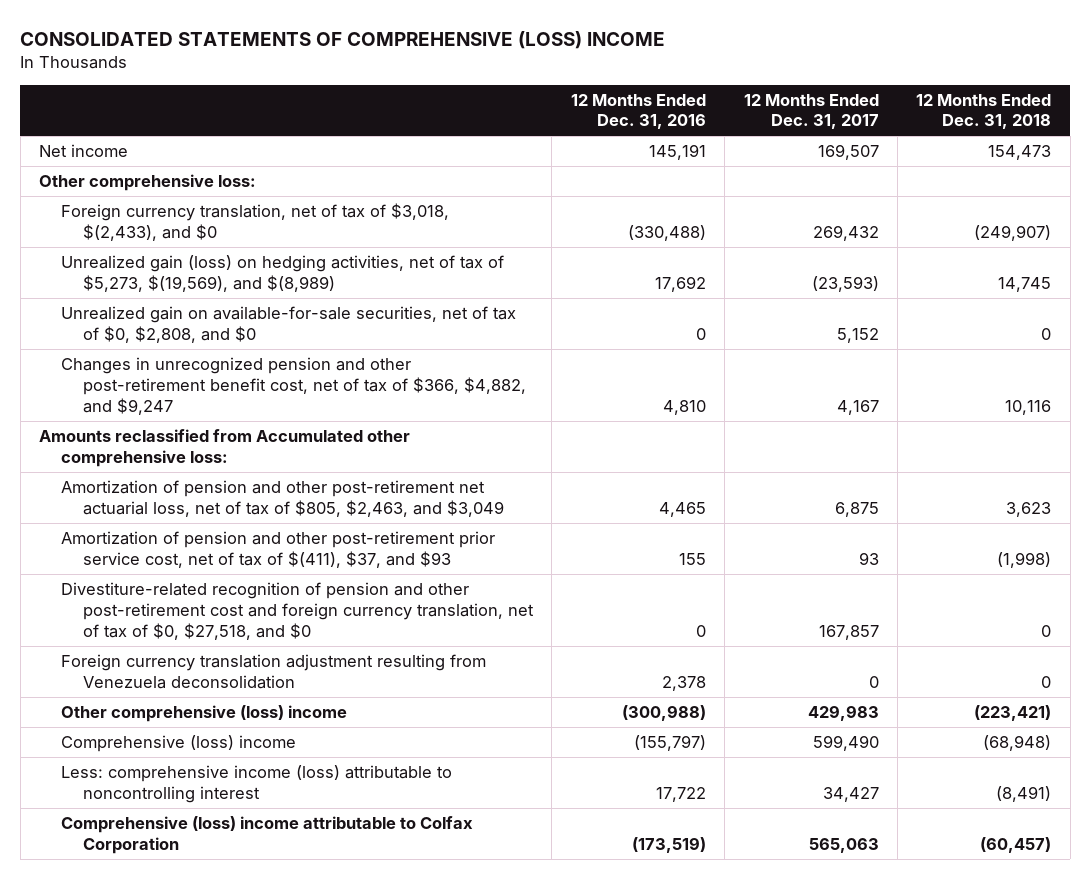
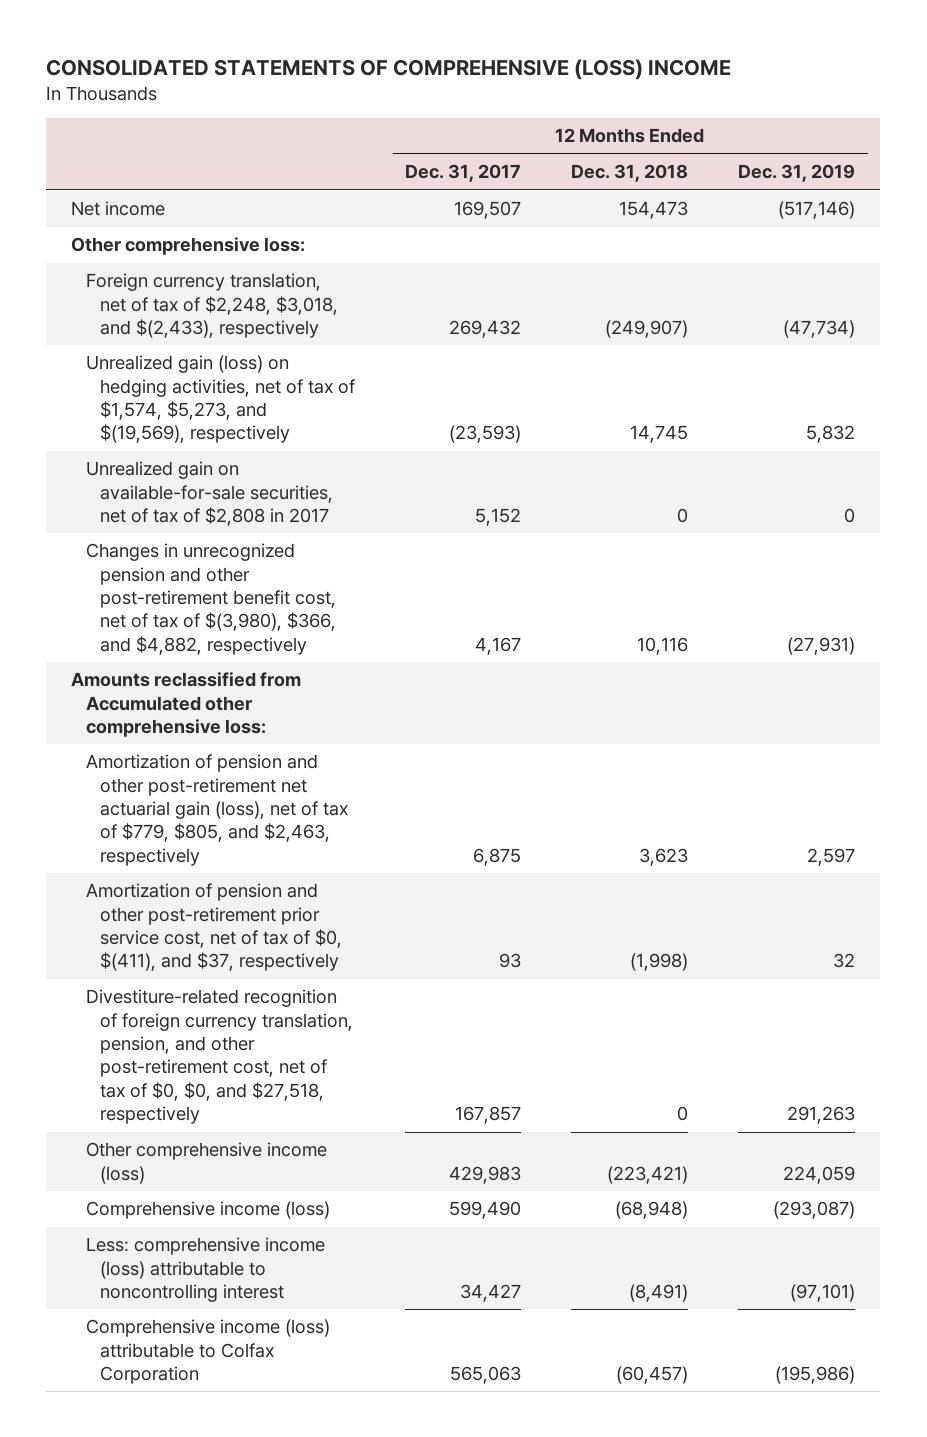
- | 12 Months Ended Dec. 31, 2016 | 12 Months Ended Dec. 31, 2017 | 12 Months Ended Dec. 31, 2018
+ | 12 Months Ended Dec. 31, 2017 | 12 Months Ended Dec. 31, 2018 | 12 Months Ended Dec. 31, 2019
- Foreign currency translation, net of tax of $3,018, $(2,433), and $0 | (330,488) | 269,432 | (249,907)
- Unrealized gain (loss) on hedging activities, net of tax of $5,273, $(19,569), and $(8,989) | 17,692 | (23,593) | 14,745
- Unrealized gain on available-for-sale securities, net of tax of $0, $2,808, and $0 | 0 | 5,152 | 0
- Changes in unrecognized pension and other post-retirement benefit cost, net of tax of $366, $4,882, and $9,247 | 4,810 | 4,167 | 10,116
+ Foreign currency translation, net of tax of $2,248, $3,018, and $(2,433), respectively | 269,432 | (249,907) | (47,734)
+ Unrealized gain (loss) on hedging activities, net of tax of $1,574, $5,273, and $(19,569), respectively | (23,593) | 14,745 | 5,832
+ Unrealized gain on available-for-sale securities, net of tax of $2,808 in 2017 | 5,152 | 0 | 0
+ Changes in unrecognized pension and other post-retirement benefit cost, net of tax of $(3,980), $366, and $4,882, respectively | 4,167 | 10,116 | (27,931)
- Amortization of pension and other post-retirement net actuarial loss, net of tax of $805, $2,463, and $3,049 | 4,465 | 6,875 | 3,623
- Amortization of pension and other post-retirement prior service cost, net of tax of $(411), $37, and $93 | 155 | 93 | (1,998)
- Divestiture-related recognition of pension and other post-retirement cost and foreign currency translation, net of tax of $0, $27,518, and $0 | 0 | 167,857 | 0
- Foreign currency translation adjustment resulting from Venezuela deconsolidation | 2,378 | 0 | 0
- Other comprehensive (loss) income | (300,988) | 429,983 | (223,421)
- Comprehensive (loss) income | (155,797) | 599,490 | (68,948)
+ Amortization of pension and other post-retirement net actuarial gain (loss), net of tax of $779, $805, and $2,463, respectively | 6,875 | 3,623 | 2,597
+ Amortization of pension and other post-retirement prior service cost, net of tax of $0, $(411), and $37, respectively | 93 | (1,998) | 32
+ Divestiture-related recognition of foreign currency translation, pension, and other post-retirement cost, net of tax of $0, $0, and $27,518, respectively | 167,857 | 0 | 291,263
+ Other comprehensive income (loss) | 429,983 | (223,421) | 224,059
+ Comprehensive income (loss) | 599,490 | (68,948) | (293,087)
- Comprehensive (loss) income attributable to Colfax Corporation | (173,519) | 565,063 | (60,457)
+ Comprehensive income (loss) attributable to Colfax Corporation | 565,063 | (60,457) | (195,986)

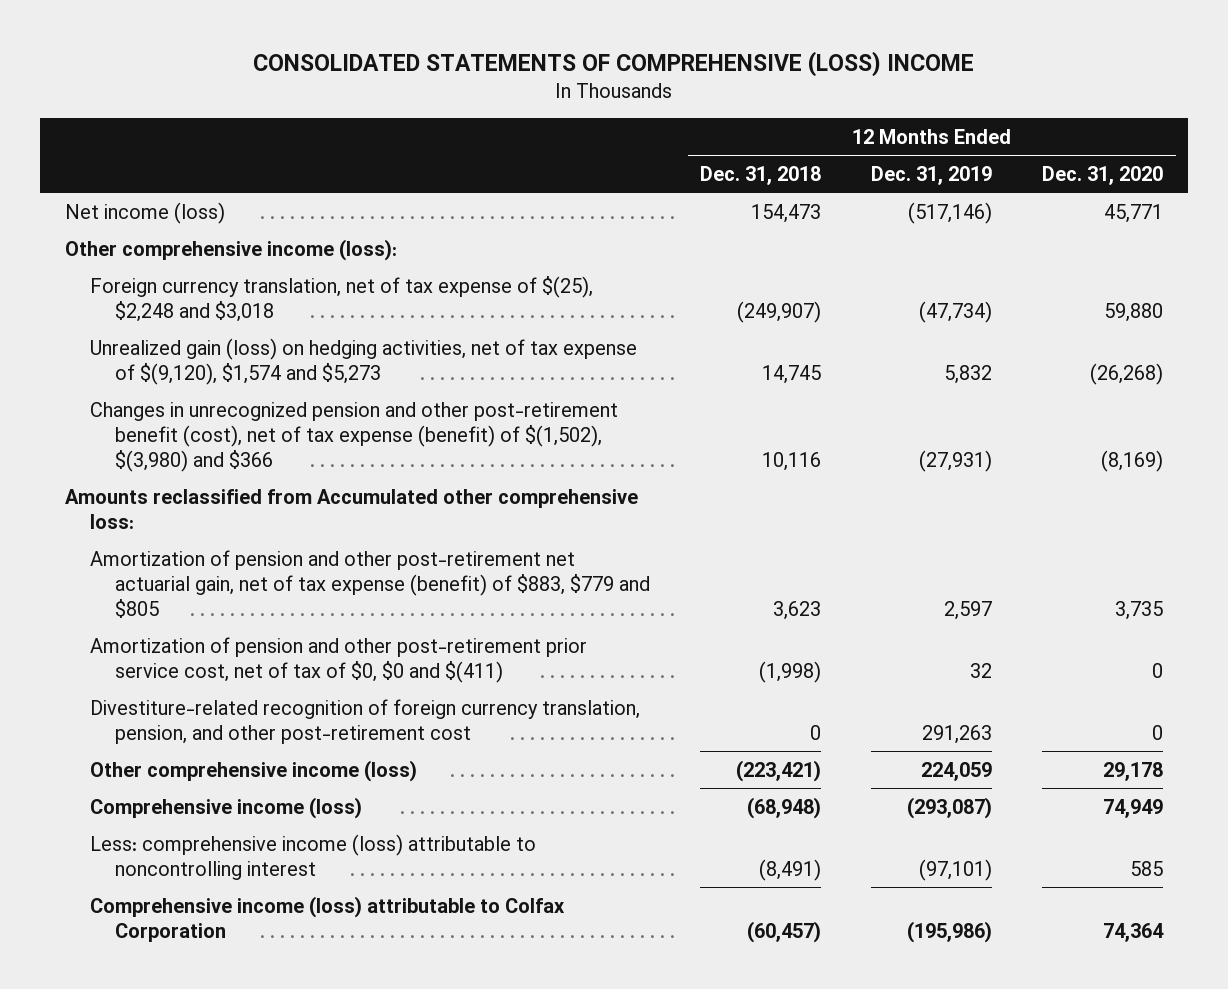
- | 12 Months Ended Dec. 31, 2017 | 12 Months Ended Dec. 31, 2018 | 12 Months Ended Dec. 31, 2019
+ | 12 Months Ended Dec. 31, 2018 | 12 Months Ended Dec. 31, 2019 | 12 Months Ended Dec. 31, 2020
- Net income | 169,507 | 154,473 | (517,146)
- Other comprehensive loss:
- Foreign currency translation, net of tax of $2,248, $3,018, and $(2,433), respectively | 269,432 | (249,907) | (47,734)
- Unrealized gain (loss) on hedging activities, net of tax of $1,574, $5,273, and $(19,569), respectively | (23,593) | 14,745 | 5,832
- Unrealized gain on available-for-sale securities, net of tax of $2,808 in 2017 | 5,152 | 0 | 0
- Changes in unrecognized pension and other post-retirement benefit cost, net of tax of $(3,980), $366, and $4,882, respectively | 4,167 | 10,116 | (27,931)
+ Net income (loss) | 154,473 | (517,146) | 45,771
+ Other comprehensive income (loss):
+ Foreign currency translation, net of tax expense of $(25), $2,248 and $3,018 | (249,907) | (47,734) | 59,880
+ Unrealized gain (loss) on hedging activities, net of tax expense of $(9,120), $1,574 and $5,273 | 14,745 | 5,832 | (26,268)
+ Changes in unrecognized pension and other post-retirement benefit (cost), net of tax expense (benefit) of $(1,502), $(3,980) and $366 | 10,116 | (27,931) | (8,169)
- Amortization of pension and other post-retirement net actuarial gain (loss), net of tax of $779, $805, and $2,463, respectively | 6,875 | 3,623 | 2,597
- Amortization of pension and other post-retirement prior service cost, net of tax of $0, $(411), and $37, respectively | 93 | (1,998) | 32
- Divestiture-related recognition of foreign currency translation, pension, and other post-retirement cost, net of tax of $0, $0, and $27,518, respectively | 167,857 | 0 | 291,263
+ Amortization of pension and other post-retirement net actuarial gain, net of tax expense (benefit) of $883, $779 and $805 | 3,623 | 2,597 | 3,735
+ Amortization of pension and other post-retirement prior service cost, net of tax of $0, $0 and $(411) | (1,998) | 32 | 0
+ Divestiture-related recognition of foreign currency translation, pension, and other post-retirement cost | 0 | 291,263 | 0

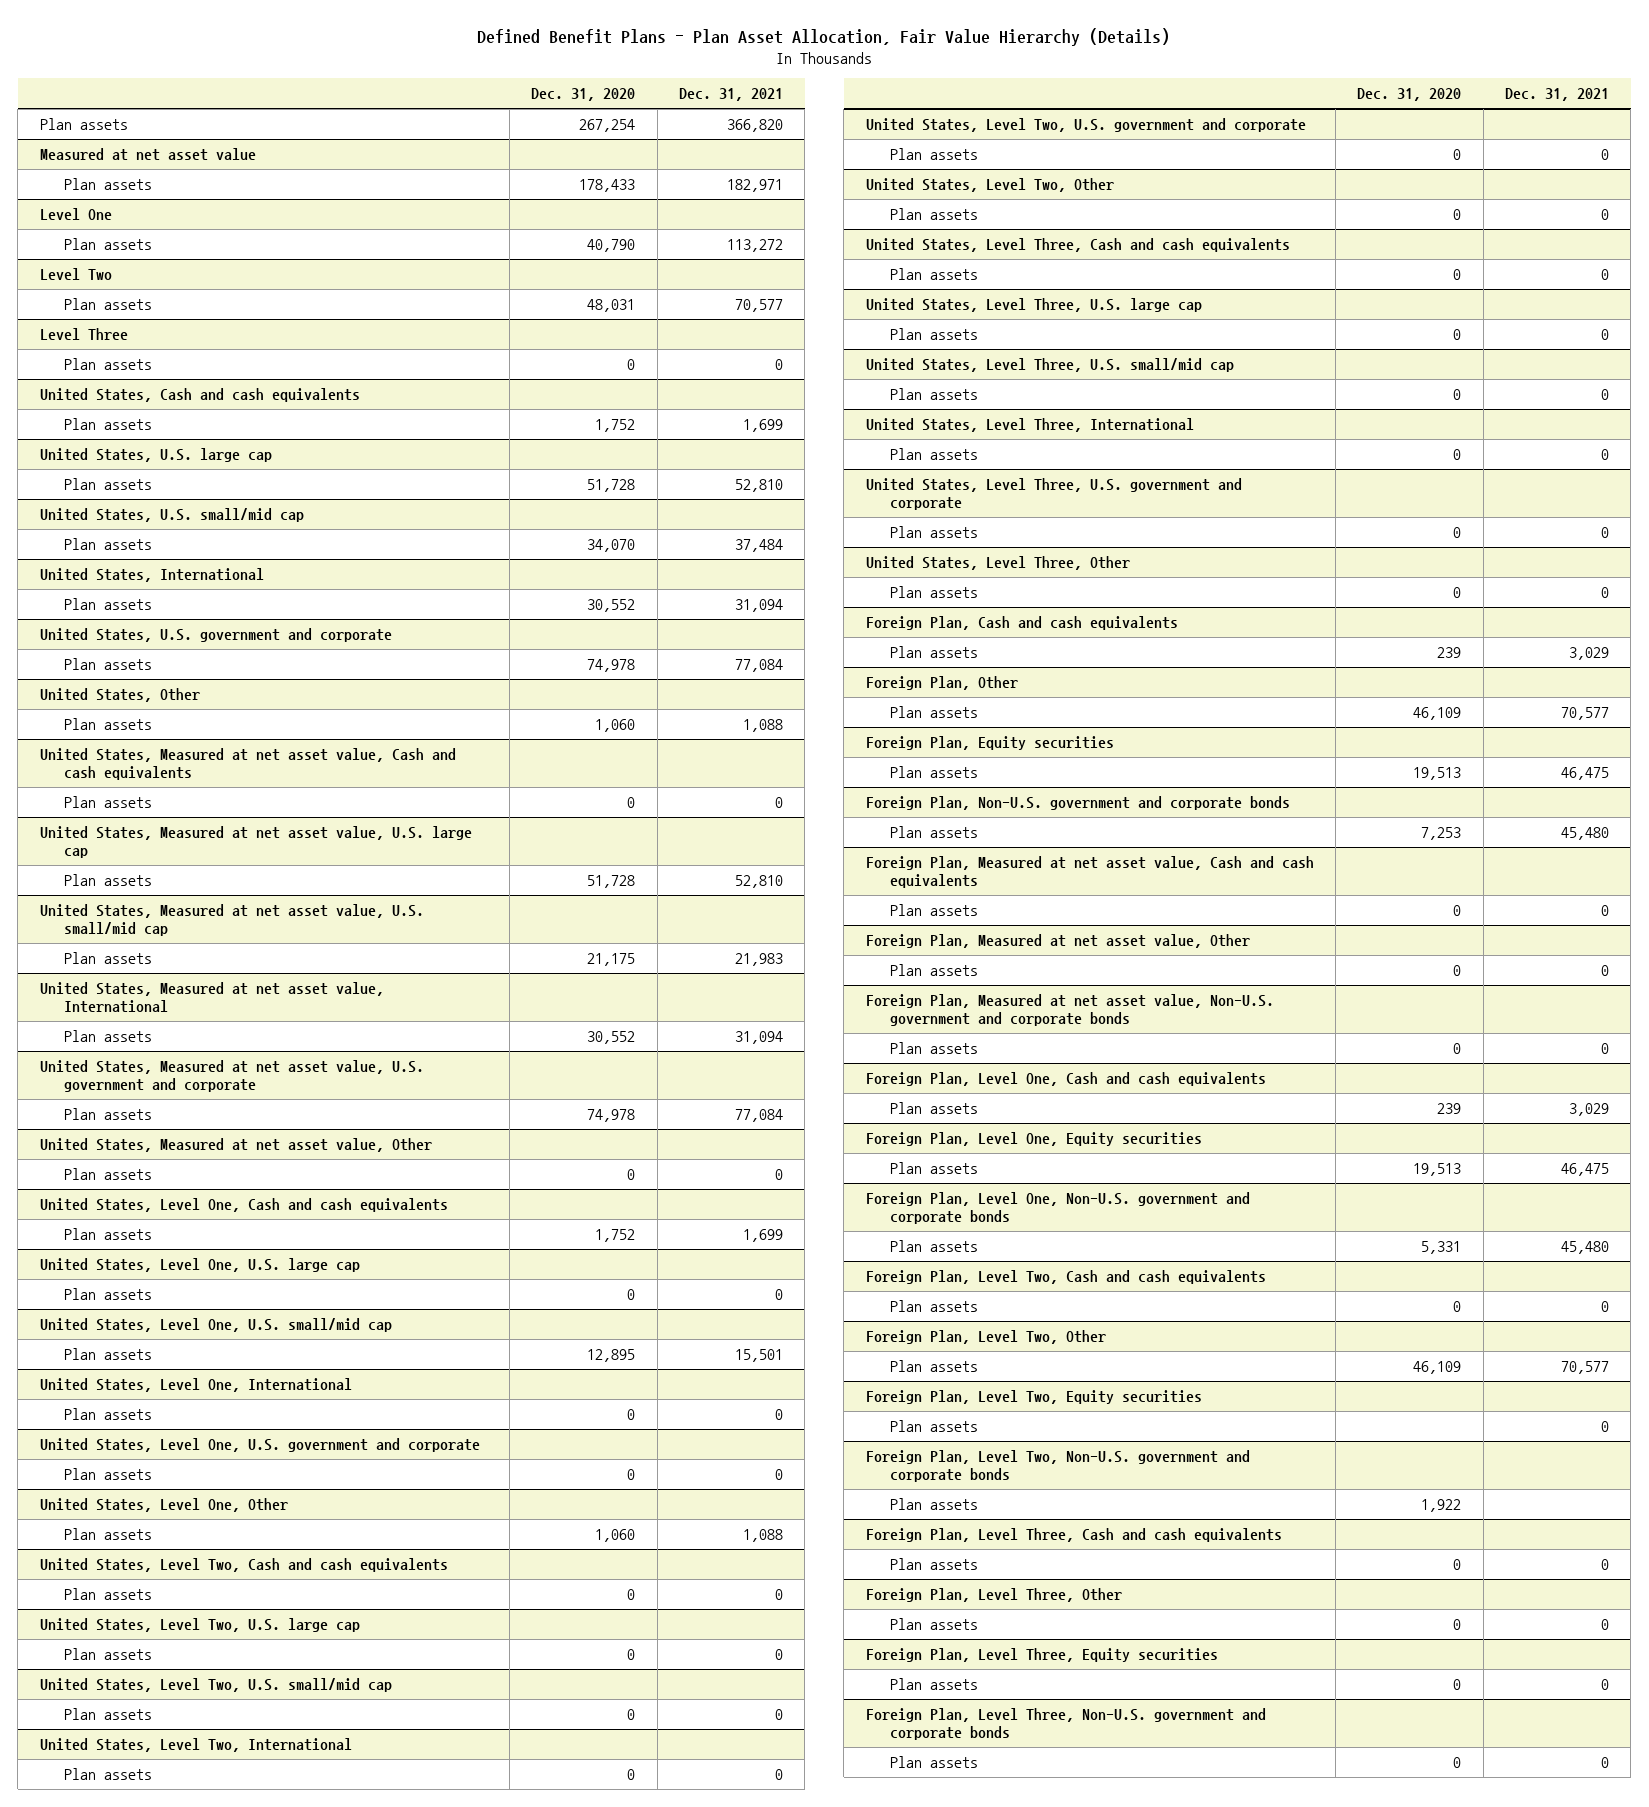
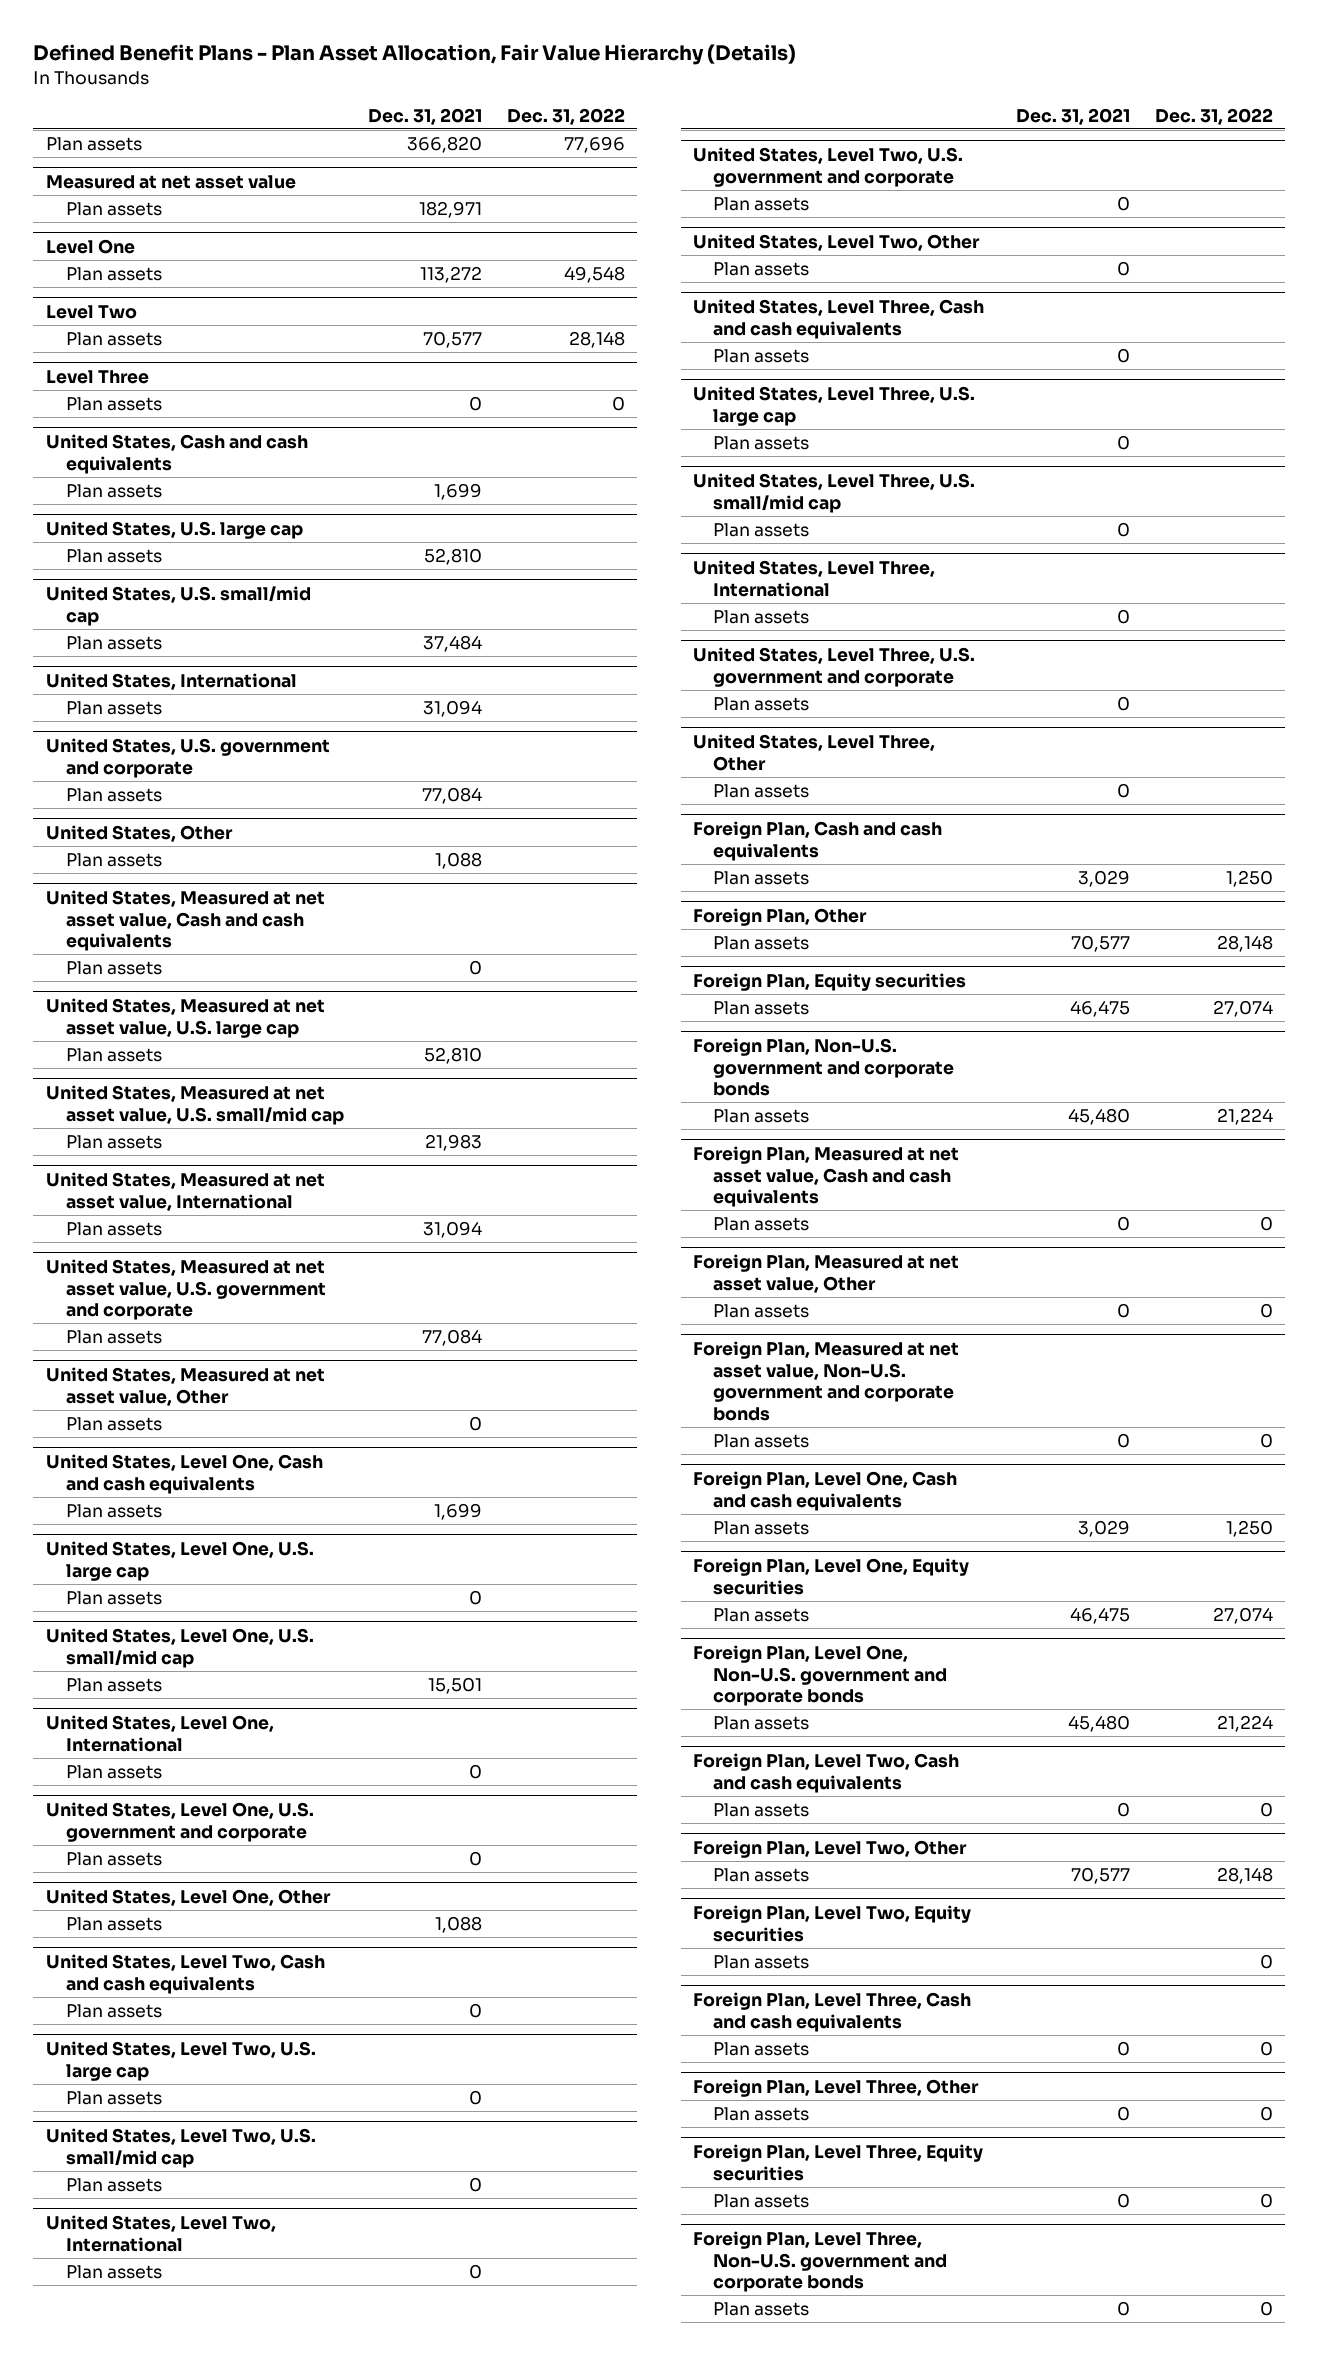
- | Dec. 31, 2020 | Dec. 31, 2021
+ | Dec. 31, 2021 | Dec. 31, 2022
@ Foreign Plan, Level Two, Equity securities
- Plan assets | | 0
- Foreign Plan, Level Two, Non-U.S. government and corporate bonds

